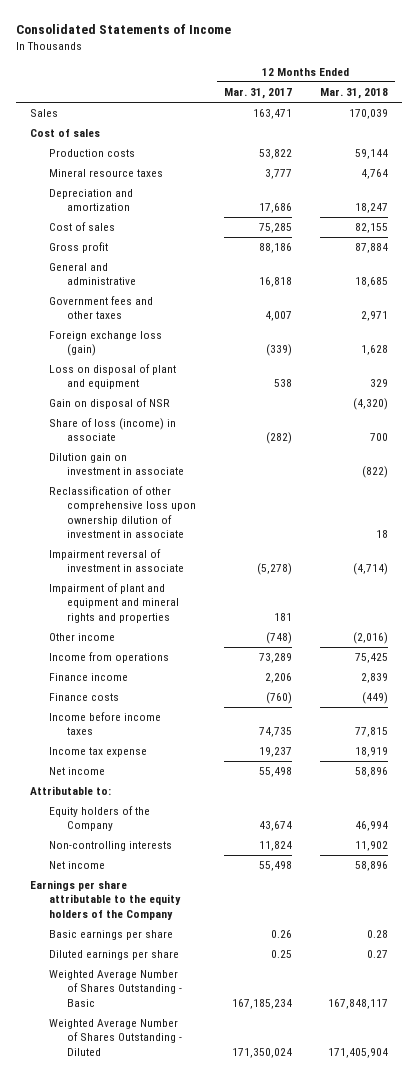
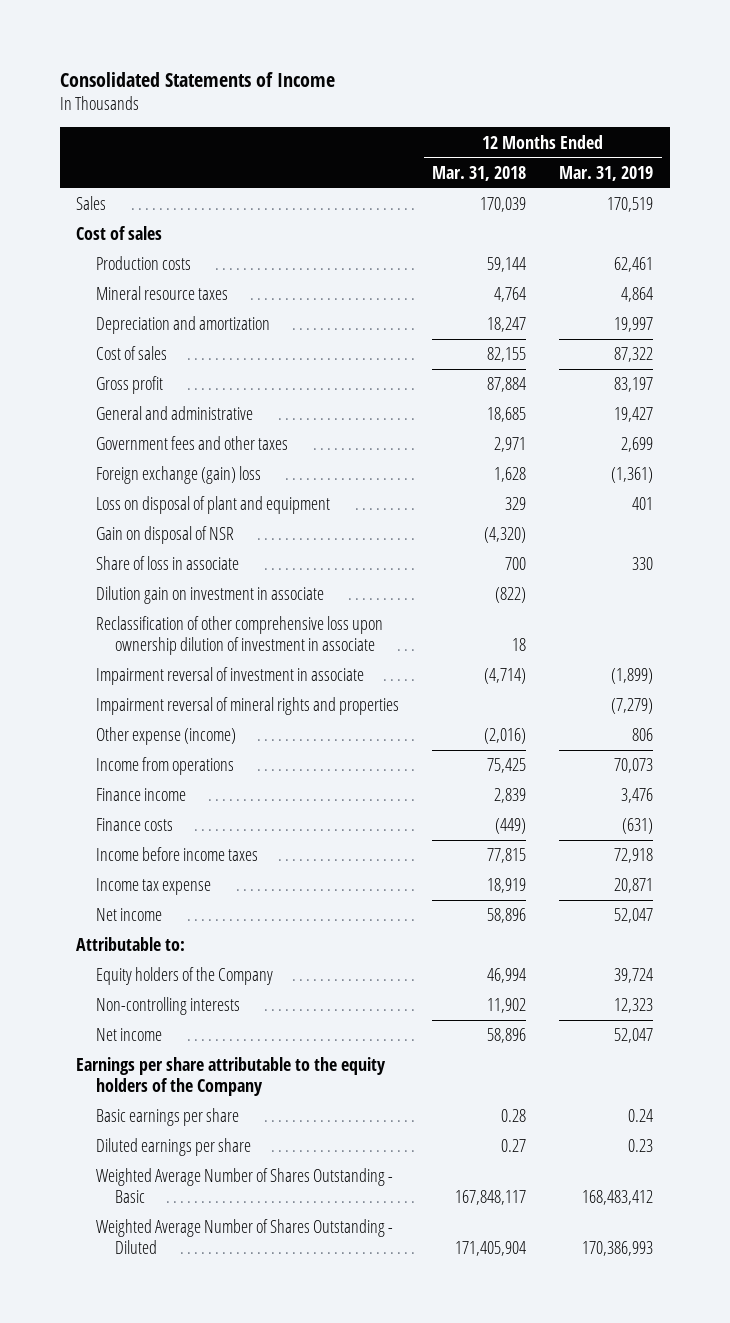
- | 12 Months Ended Mar. 31, 2017 | 12 Months Ended Mar. 31, 2018
+ | 12 Months Ended Mar. 31, 2018 | 12 Months Ended Mar. 31, 2019
- Foreign exchange loss (gain) | (339) | 1,628
+ Foreign exchange (gain) loss | 1,628 | (1,361)
- Share of loss (income) in associate | (282) | 700
+ Share of loss in associate | 700 | 330
- Impairment of plant and equipment and mineral rights and properties | 181 |
- Other income | (748) | (2,016)
+ Impairment reversal of mineral rights and properties | | (7,279)
+ Other expense (income) | (2,016) | 806

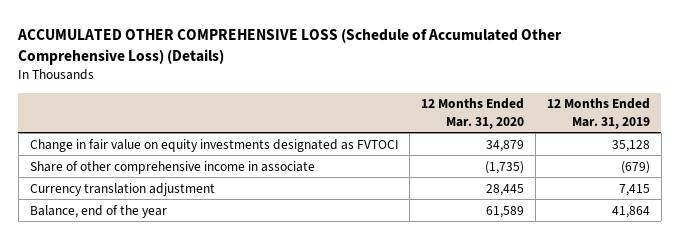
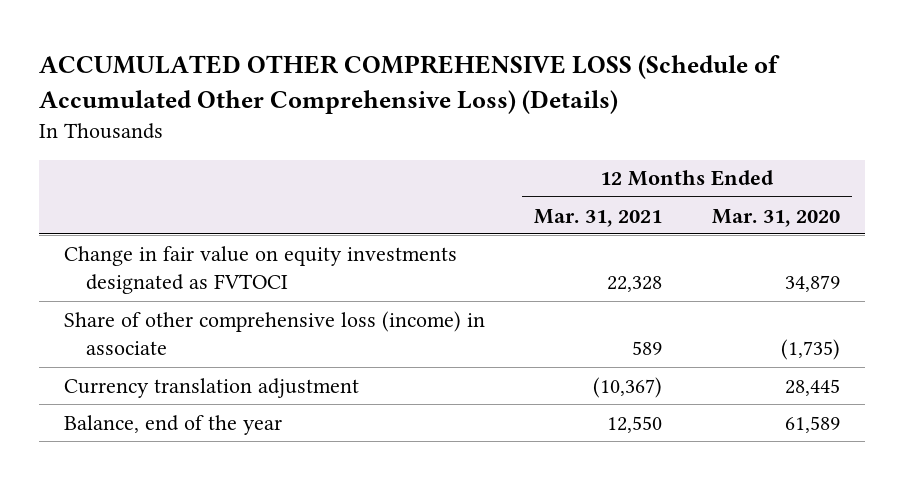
- | 12 Months Ended Mar. 31, 2020 | 12 Months Ended Mar. 31, 2019
+ | 12 Months Ended Mar. 31, 2021 | 12 Months Ended Mar. 31, 2020
- Share of other comprehensive income in associate | (1,735) | (679)
+ Share of other comprehensive loss (income) in associate | 589 | (1,735)

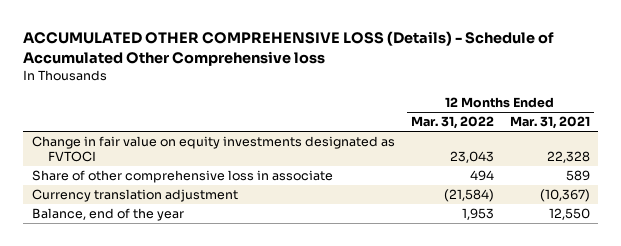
- ACCUMULATED OTHER COMPREHENSIVE LOSS (Schedule of Accumulated Other Comprehensive Loss) (Details)
+ ACCUMULATED OTHER COMPREHENSIVE LOSS (Details) - Schedule of Accumulated Other Comprehensive loss
- | 12 Months Ended Mar. 31, 2021 | 12 Months Ended Mar. 31, 2020
+ | 12 Months Ended Mar. 31, 2022 | 12 Months Ended Mar. 31, 2021
- Share of other comprehensive loss (income) in associate | 589 | (1,735)
+ Share of other comprehensive loss in associate | 494 | 589

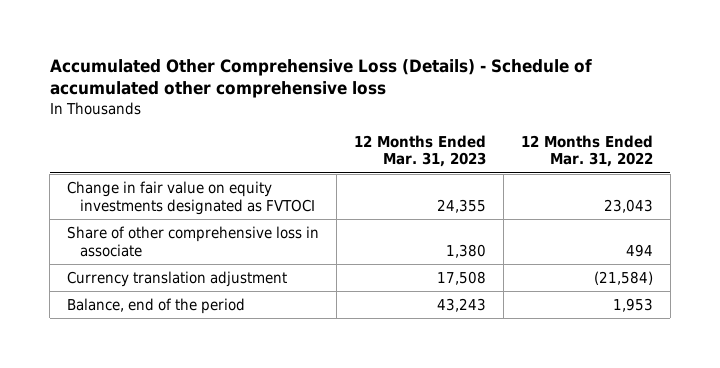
- ACCUMULATED OTHER COMPREHENSIVE LOSS (Details) - Schedule of Accumulated Other Comprehensive loss
+ Accumulated Other Comprehensive Loss (Details) - Schedule of accumulated other comprehensive loss
- | 12 Months Ended Mar. 31, 2022 | 12 Months Ended Mar. 31, 2021
+ | 12 Months Ended Mar. 31, 2023 | 12 Months Ended Mar. 31, 2022
- Balance, end of the year | 1,953 | 12,550
+ Balance, end of the period | 43,243 | 1,953

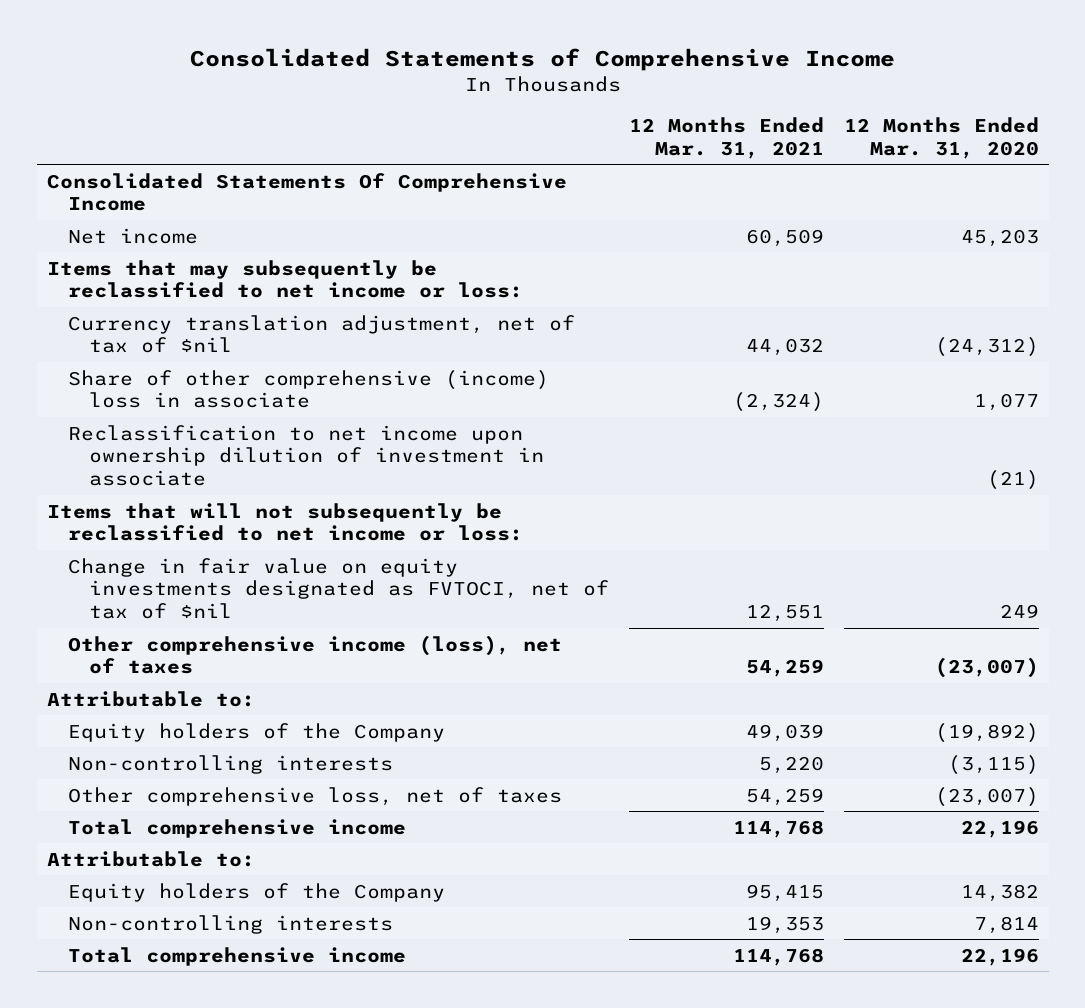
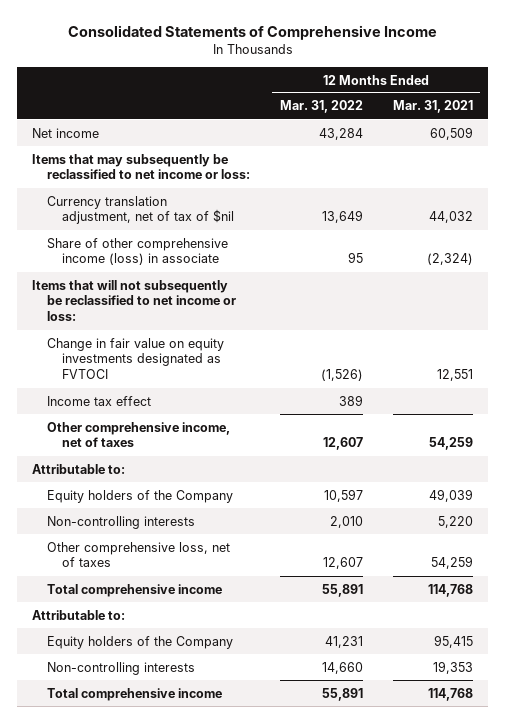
- | 12 Months Ended Mar. 31, 2021 | 12 Months Ended Mar. 31, 2020
+ | 12 Months Ended Mar. 31, 2022 | 12 Months Ended Mar. 31, 2021
- Consolidated Statements Of Comprehensive Income
- Share of other comprehensive (income) loss in associate | (2,324) | 1,077
- Reclassification to net income upon ownership dilution of investment in associate | | (21)
+ Share of other comprehensive income (loss) in associate | 95 | (2,324)
- Change in fair value on equity investments designated as FVTOCI, net of tax of $nil | 12,551 | 249
- Other comprehensive income (loss), net of taxes | 54,259 | (23,007)
+ Change in fair value on equity investments designated as FVTOCI | (1,526) | 12,551
+ Income tax effect | 389 |
+ Other comprehensive income, net of taxes | 12,607 | 54,259

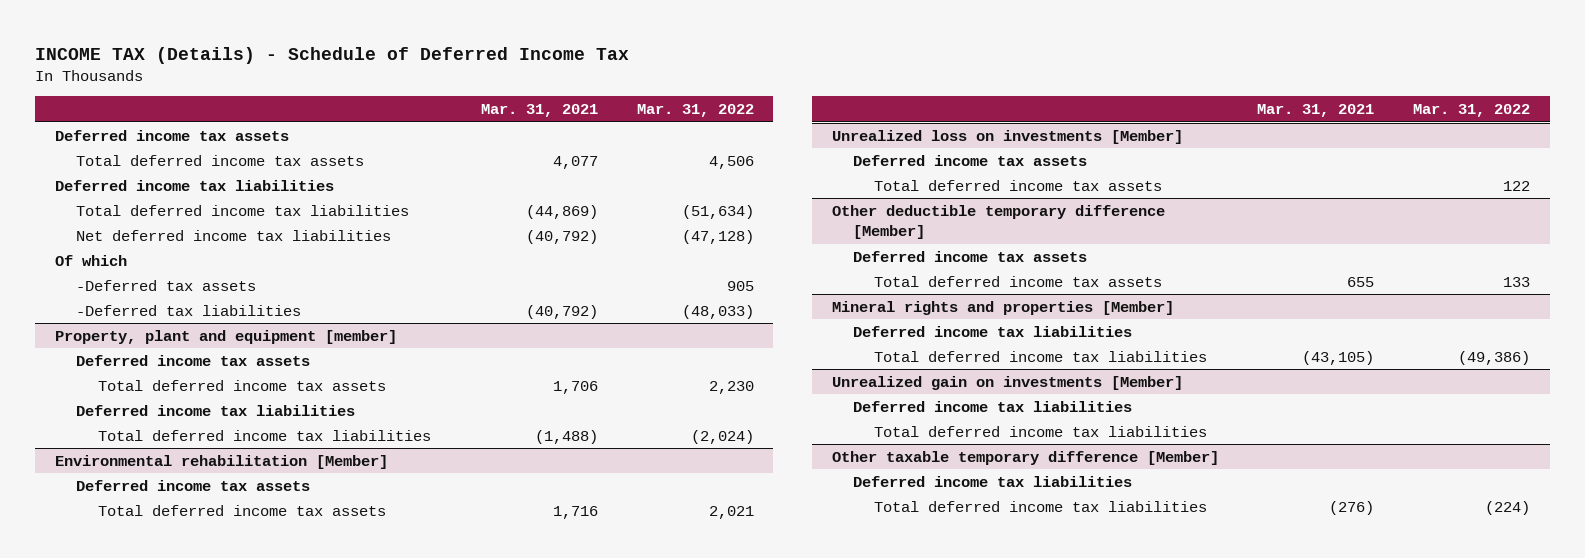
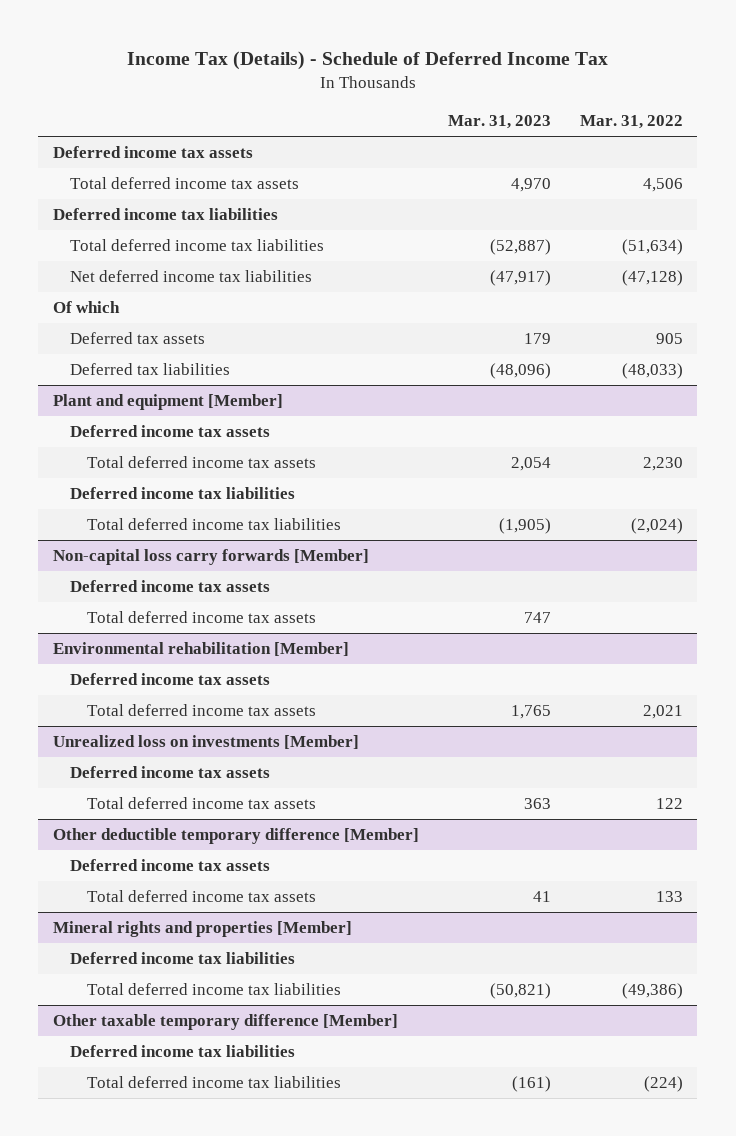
- INCOME TAX (Details) - Schedule of Deferred Income Tax
+ Income Tax (Details) - Schedule of Deferred Income Tax
- | Mar. 31, 2021 | Mar. 31, 2022
+ | Mar. 31, 2023 | Mar. 31, 2022
- -Deferred tax assets | | 905
- -Deferred tax liabilities | (40,792) | (48,033)
- Property, plant and equipment [member]
+ Deferred tax assets | 179 | 905
+ Deferred tax liabilities | (48,096) | (48,033)
+ Plant and equipment [Member]
+ Non-capital loss carry forwards [Member]
+ Deferred income tax assets
+ Total deferred income tax assets | 747 |
- Unrealized gain on investments [Member]
- Deferred income tax liabilities
- Total deferred income tax liabilities

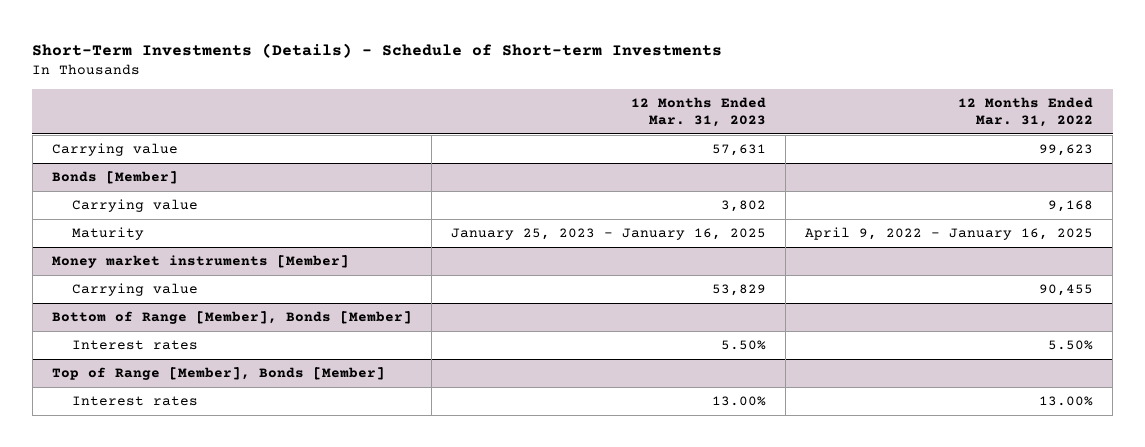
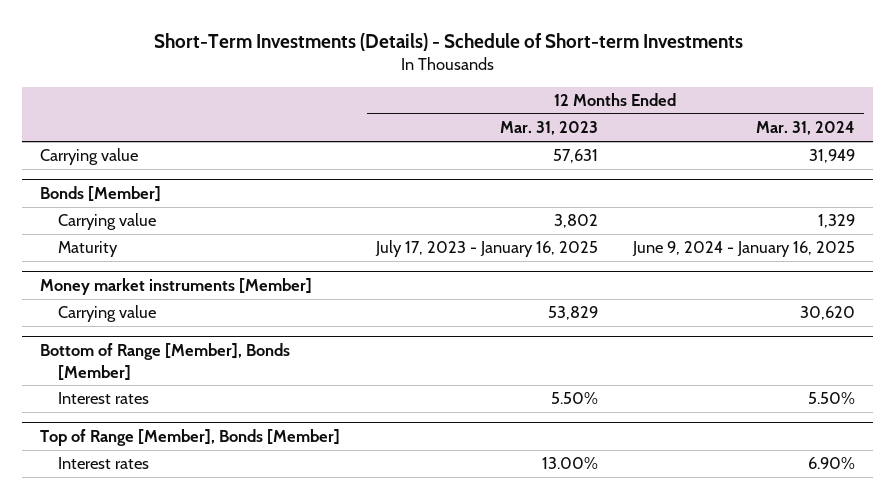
- | 12 Months Ended Mar. 31, 2023 | 12 Months Ended Mar. 31, 2022
+ | 12 Months Ended Mar. 31, 2023 | 12 Months Ended Mar. 31, 2024
@ Bonds [Member]
- Maturity | January 25, 2023 - January 16, 2025 | April 9, 2022 - January 16, 2025
+ Maturity | July 17, 2023 - January 16, 2025 | June 9, 2024 - January 16, 2025

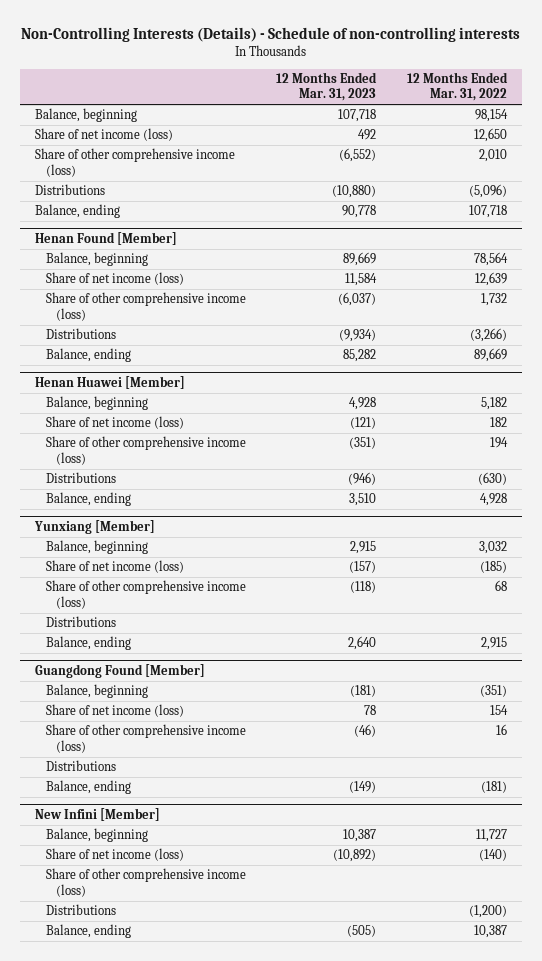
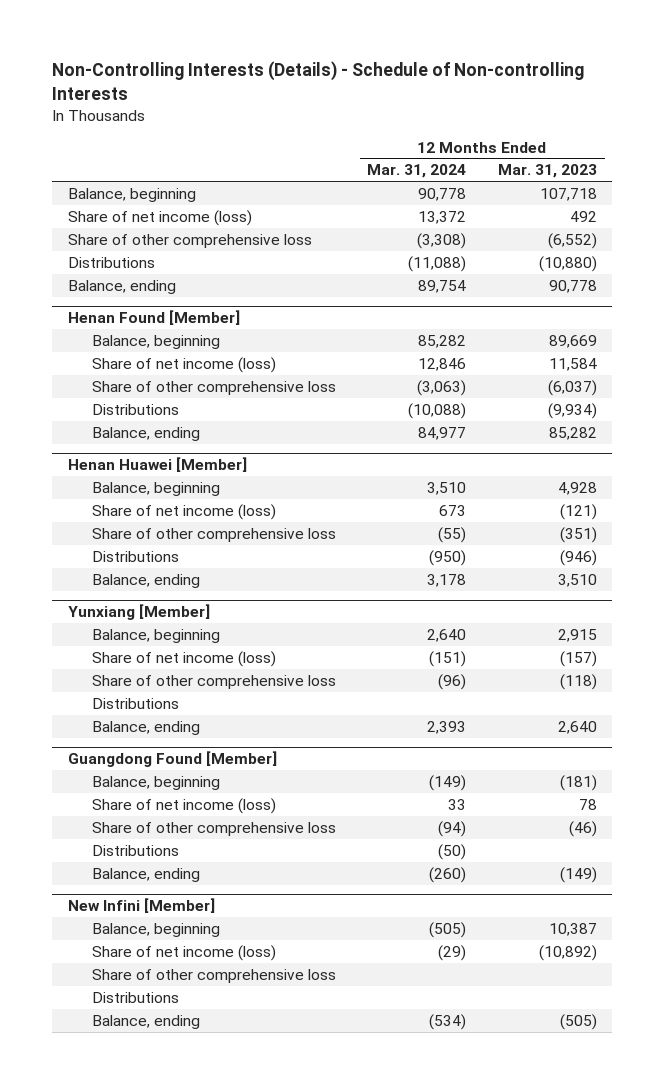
- Non-Controlling Interests (Details) - Schedule of non-controlling interests
+ Non-Controlling Interests (Details) - Schedule of Non-controlling Interests
- | 12 Months Ended Mar. 31, 2023 | 12 Months Ended Mar. 31, 2022
+ | 12 Months Ended Mar. 31, 2024 | 12 Months Ended Mar. 31, 2023
- Share of other comprehensive income (loss) | (6,552) | 2,010
+ Share of other comprehensive loss | (3,308) | (6,552)
@ Henan Found [Member]
- Share of other comprehensive income (loss) | (6,037) | 1,732
+ Share of other comprehensive loss | (3,063) | (6,037)
@ Henan Huawei [Member]
- Share of other comprehensive income (loss) | (351) | 194
+ Share of other comprehensive loss | (55) | (351)
@ Yunxiang [Member]
- Share of other comprehensive income (loss) | (118) | 68
+ Share of other comprehensive loss | (96) | (118)
@ Guangdong Found [Member]
- Share of other comprehensive income (loss) | (46) | 16
+ Share of other comprehensive loss | (94) | (46)
@ New Infini [Member]
- Share of other comprehensive income (loss)
+ Share of other comprehensive loss

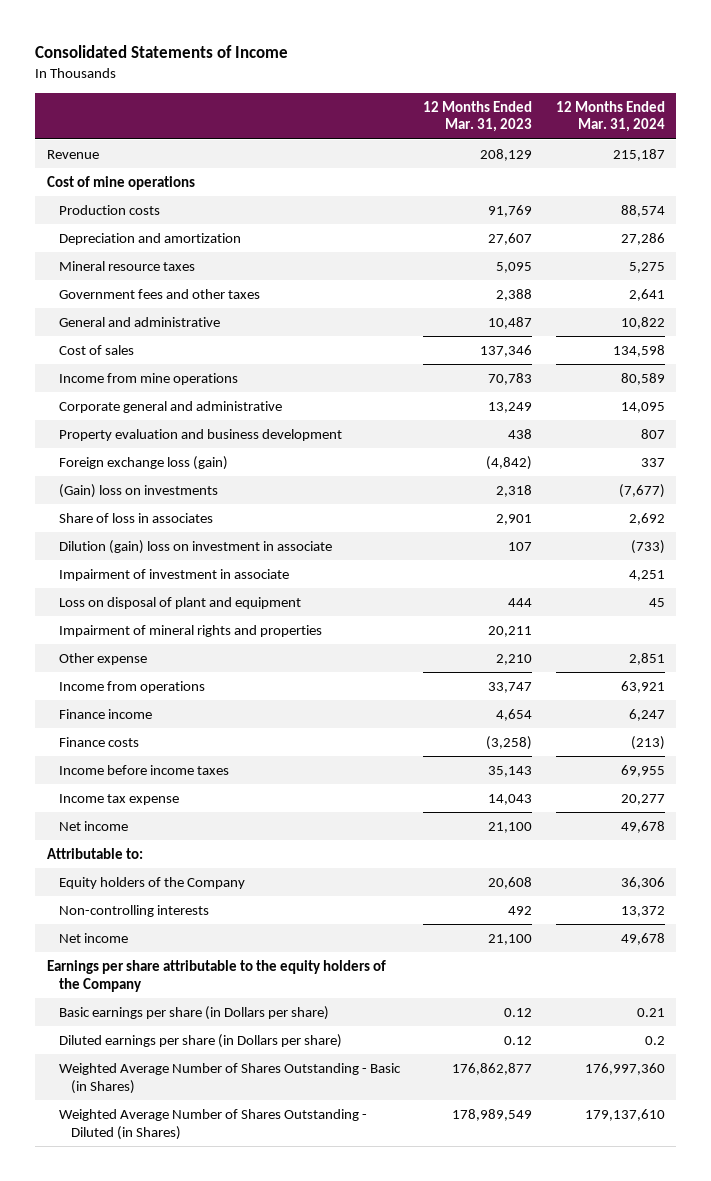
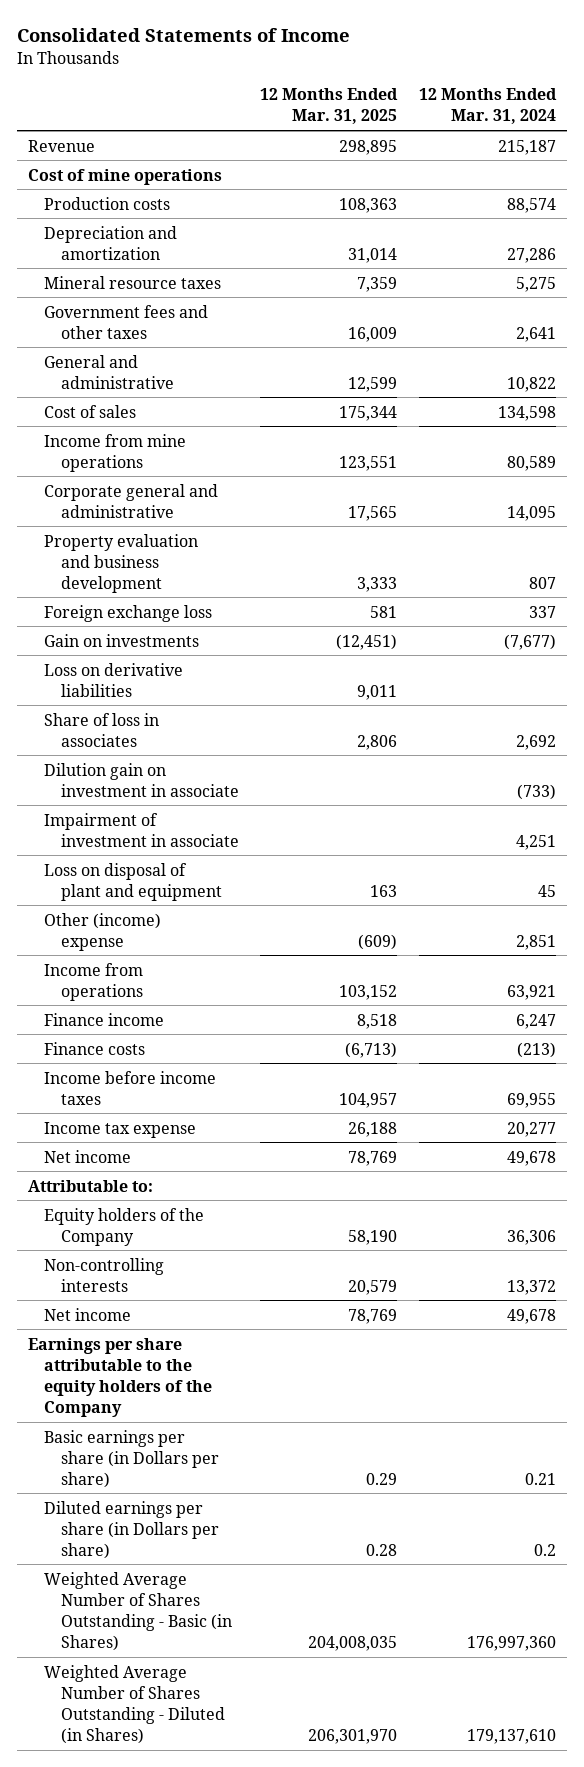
- | 12 Months Ended Mar. 31, 2023 | 12 Months Ended Mar. 31, 2024
+ | 12 Months Ended Mar. 31, 2025 | 12 Months Ended Mar. 31, 2024
- Foreign exchange loss (gain) | (4,842) | 337
- (Gain) loss on investments | 2,318 | (7,677)
+ Foreign exchange loss | 581 | 337
+ Gain on investments | (12,451) | (7,677)
+ Loss on derivative liabilities | 9,011 |
- Dilution (gain) loss on investment in associate | 107 | (733)
+ Dilution gain on investment in associate | | (733)
- Impairment of mineral rights and properties | 20,211 |
- Other expense | 2,210 | 2,851
+ Other (income) expense | (609) | 2,851

